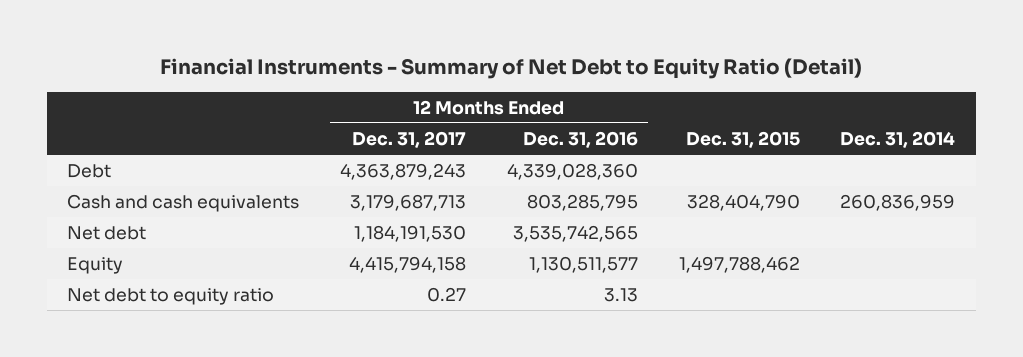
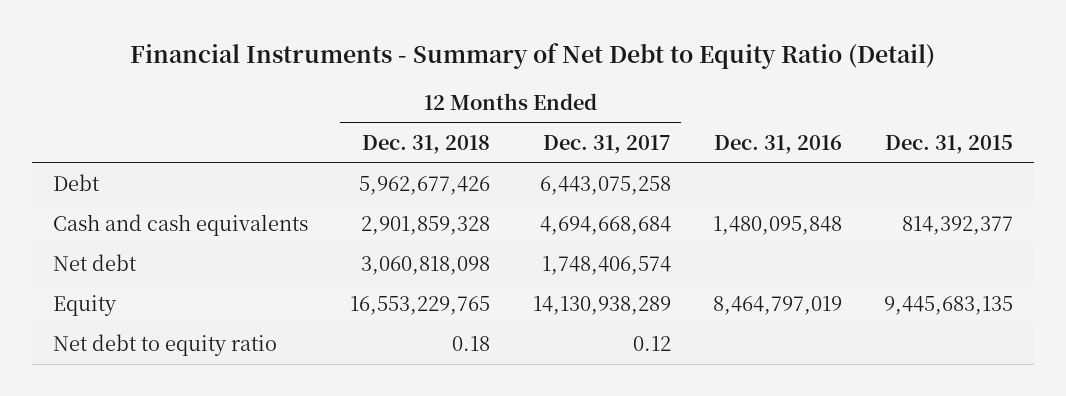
- | 12 Months Ended Dec. 31, 2017 | 12 Months Ended Dec. 31, 2016 | Dec. 31, 2015 | Dec. 31, 2014
+ | 12 Months Ended Dec. 31, 2018 | 12 Months Ended Dec. 31, 2017 | Dec. 31, 2016 | Dec. 31, 2015
- Debt | 4,363,879,243 | 4,339,028,360 | |
- Cash and cash equivalents | 3,179,687,713 | 803,285,795 | 328,404,790 | 260,836,959
- Net debt | 1,184,191,530 | 3,535,742,565 | |
- Equity | 4,415,794,158 | 1,130,511,577 | 1,497,788,462 |
- Net debt to equity ratio | 0.27 | 3.13 | |
+ Debt | 5,962,677,426 | 6,443,075,258 | |
+ Cash and cash equivalents | 2,901,859,328 | 4,694,668,684 | 1,480,095,848 | 814,392,377
+ Net debt | 3,060,818,098 | 1,748,406,574 | |
+ Equity | 16,553,229,765 | 14,130,938,289 | 8,464,797,019 | 9,445,683,135
+ Net debt to equity ratio | 0.18 | 0.12 | |

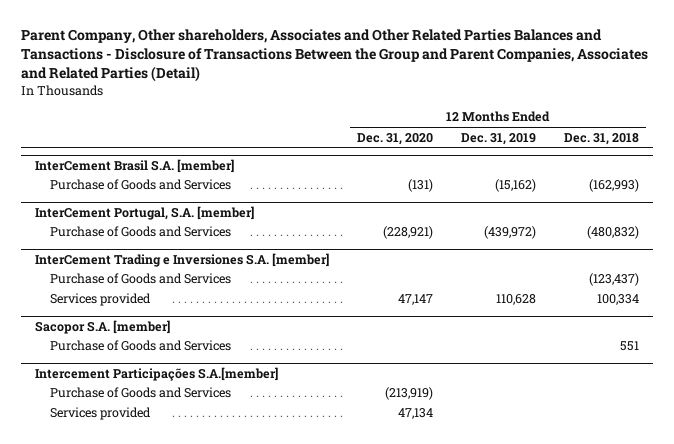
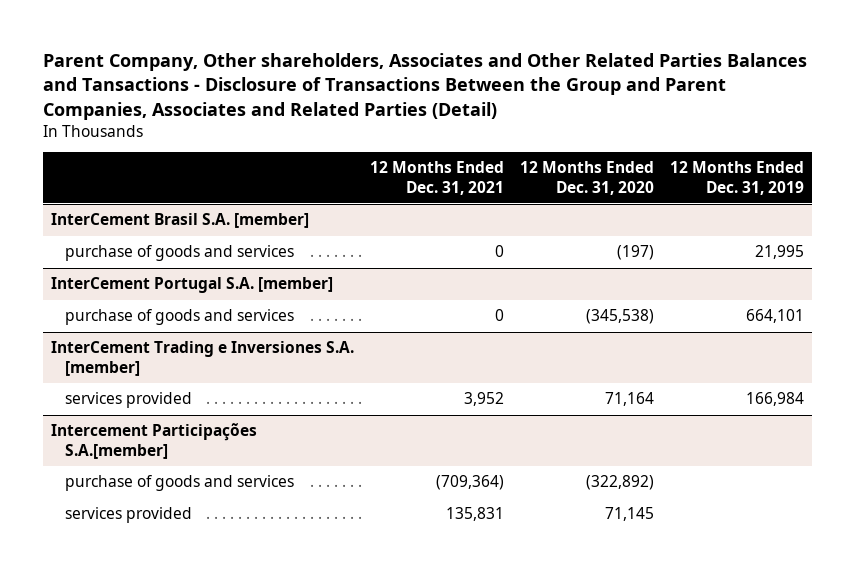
- | 12 Months Ended Dec. 31, 2020 | 12 Months Ended Dec. 31, 2019 | 12 Months Ended Dec. 31, 2018
+ | 12 Months Ended Dec. 31, 2021 | 12 Months Ended Dec. 31, 2020 | 12 Months Ended Dec. 31, 2019
@ InterCement Brasil S.A. [member]
- Purchase of Goods and Services | (131) | (15,162) | (162,993)
- InterCement Portugal, S.A. [member]
- Purchase of Goods and Services | (228,921) | (439,972) | (480,832)
@ InterCement Brasil S.A. [member]
+ purchase of goods and services | 0 | (197) | 21,995
+ InterCement Portugal S.A. [member]
+ purchase of goods and services | 0 | (345,538) | 664,101
@ InterCement Trading e Inversiones S.A. [member]
- Purchase of Goods and Services | | | (123,437)
- Services provided | 47,147 | 110,628 | 100,334
- Sacopor S.A. [member]
- Purchase of Goods and Services | | | 551
@ InterCement Trading e Inversiones S.A. [member]
+ services provided | 3,952 | 71,164 | 166,984
@ Intercement Participações S.A.[member]
- Purchase of Goods and Services | (213,919) | |
- Services provided | 47,134 | |
+ purchase of goods and services | (709,364) | (322,892) |
+ services provided | 135,831 | 71,145 |

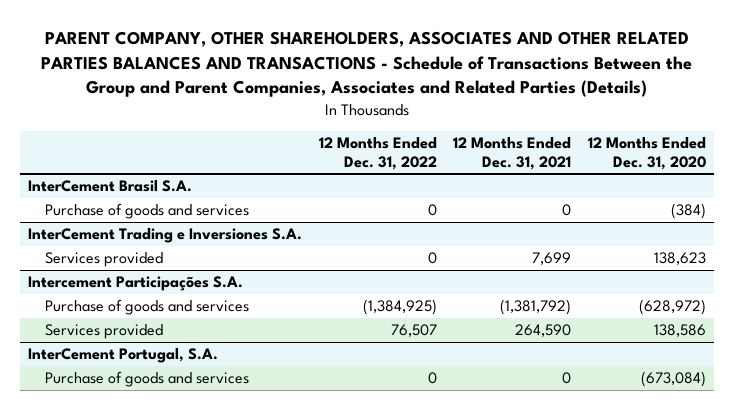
- Parent Company, Other shareholders, Associates and Other Related Parties Balances and Tansactions - Disclosure of Transactions Between the Group and Parent Companies, Associates and Related Parties (Detail)
+ PARENT COMPANY, OTHER SHAREHOLDERS, ASSOCIATES AND OTHER RELATED PARTIES BALANCES AND TRANSACTIONS - Schedule of Transactions Between the Group and Parent Companies, Associates and Related Parties (Details)
- | 12 Months Ended Dec. 31, 2021 | 12 Months Ended Dec. 31, 2020 | 12 Months Ended Dec. 31, 2019
+ | 12 Months Ended Dec. 31, 2022 | 12 Months Ended Dec. 31, 2021 | 12 Months Ended Dec. 31, 2020
- InterCement Brasil S.A. [member]
- purchase of goods and services | 0 | (197) | 21,995
- InterCement Portugal S.A. [member]
- purchase of goods and services | 0 | (345,538) | 664,101
- InterCement Trading e Inversiones S.A. [member]
- services provided | 3,952 | 71,164 | 166,984
- Intercement Participações S.A.[member]
- purchase of goods and services | (709,364) | (322,892) |
- services provided | 135,831 | 71,145 |
+ InterCement Brasil S.A.
+ Purchase of goods and services | 0 | 0 | (384)
+ InterCement Trading e Inversiones S.A.
+ Services provided | 0 | 7,699 | 138,623
+ Intercement Participações S.A.
+ Purchase of goods and services | (1,384,925) | (1,381,792) | (628,972)
+ Services provided | 76,507 | 264,590 | 138,586
+ InterCement Portugal, S.A.
+ Purchase of goods and services | 0 | 0 | (673,084)

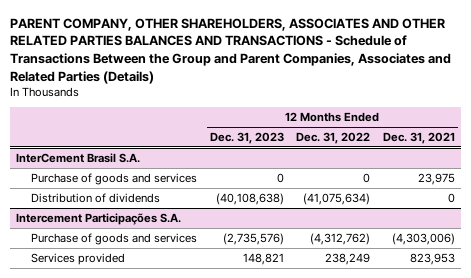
- | 12 Months Ended Dec. 31, 2022 | 12 Months Ended Dec. 31, 2021 | 12 Months Ended Dec. 31, 2020
+ | 12 Months Ended Dec. 31, 2023 | 12 Months Ended Dec. 31, 2022 | 12 Months Ended Dec. 31, 2021
@ InterCement Brasil S.A.
- Purchase of goods and services | 0 | 0 | (384)
- InterCement Trading e Inversiones S.A.
- Services provided | 0 | 7,699 | 138,623
@ InterCement Brasil S.A.
+ Purchase of goods and services | 0 | 0 | 23,975
+ Distribution of dividends | (40,108,638) | (41,075,634) | 0
@ Intercement Participações S.A.
- Purchase of goods and services | (1,384,925) | (1,381,792) | (628,972)
- Services provided | 76,507 | 264,590 | 138,586
- InterCement Portugal, S.A.
- Purchase of goods and services | 0 | 0 | (673,084)
@ Intercement Participações S.A.
+ Purchase of goods and services | (2,735,576) | (4,312,762) | (4,303,006)
+ Services provided | 148,821 | 238,249 | 823,953

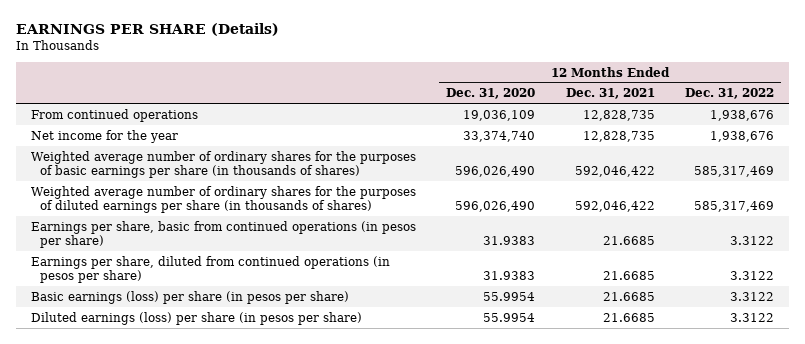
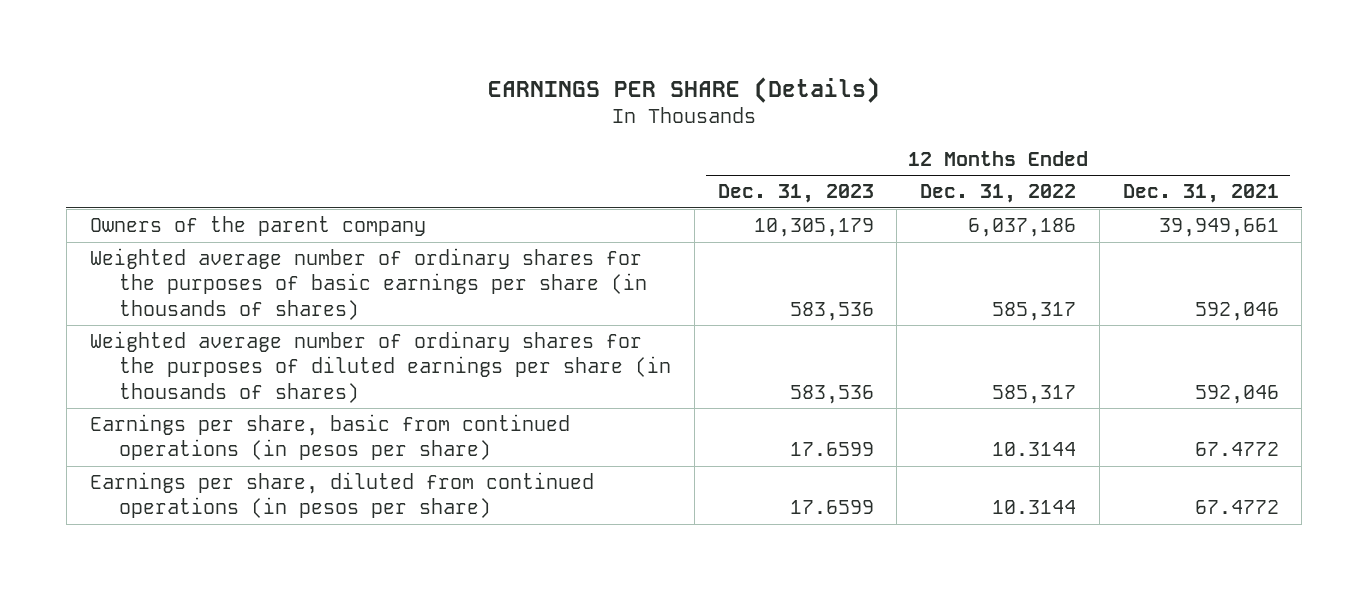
- | 12 Months Ended Dec. 31, 2020 | 12 Months Ended Dec. 31, 2021 | 12 Months Ended Dec. 31, 2022
+ | 12 Months Ended Dec. 31, 2023 | 12 Months Ended Dec. 31, 2022 | 12 Months Ended Dec. 31, 2021
- From continued operations | 19,036,109 | 12,828,735 | 1,938,676
- Net income for the year | 33,374,740 | 12,828,735 | 1,938,676
- Weighted average number of ordinary shares for the purposes of basic earnings per share (in thousands of shares) | 596,026,490 | 592,046,422 | 585,317,469
- Weighted average number of ordinary shares for the purposes of diluted earnings per share (in thousands of shares) | 596,026,490 | 592,046,422 | 585,317,469
- Earnings per share, basic from continued operations (in pesos per share) | 31.9383 | 21.6685 | 3.3122
- Earnings per share, diluted from continued operations (in pesos per share) | 31.9383 | 21.6685 | 3.3122
- Basic earnings (loss) per share (in pesos per share) | 55.9954 | 21.6685 | 3.3122
- Diluted earnings (loss) per share (in pesos per share) | 55.9954 | 21.6685 | 3.3122
+ Owners of the parent company | 10,305,179 | 6,037,186 | 39,949,661
+ Weighted average number of ordinary shares for the purposes of basic earnings per share (in thousands of shares) | 583,536 | 585,317 | 592,046
+ Weighted average number of ordinary shares for the purposes of diluted earnings per share (in thousands of shares) | 583,536 | 585,317 | 592,046
+ Earnings per share, basic from continued operations (in pesos per share) | 17.6599 | 10.3144 | 67.4772
+ Earnings per share, diluted from continued operations (in pesos per share) | 17.6599 | 10.3144 | 67.4772

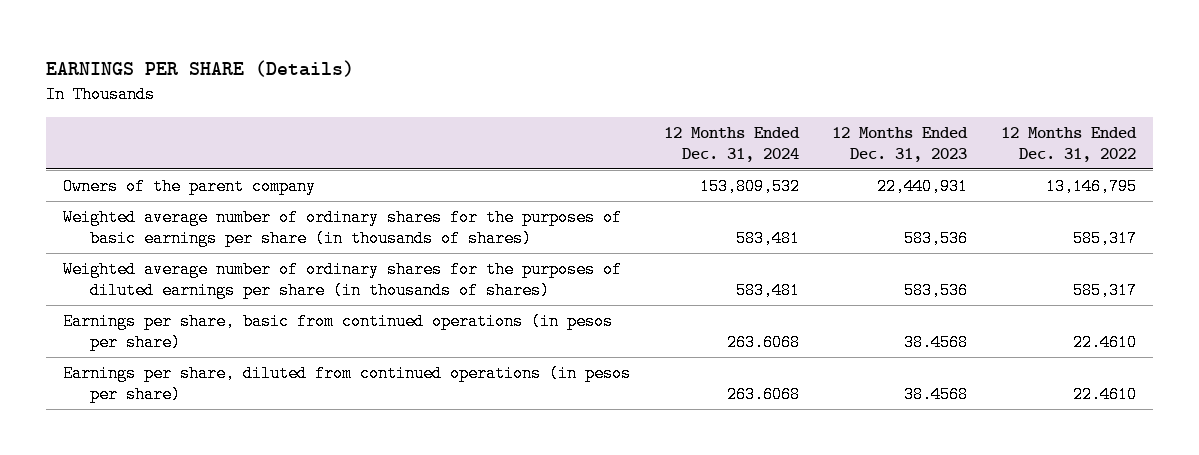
- | 12 Months Ended Dec. 31, 2023 | 12 Months Ended Dec. 31, 2022 | 12 Months Ended Dec. 31, 2021
+ | 12 Months Ended Dec. 31, 2024 | 12 Months Ended Dec. 31, 2023 | 12 Months Ended Dec. 31, 2022
- Owners of the parent company | 10,305,179 | 6,037,186 | 39,949,661
+ Owners of the parent company | 153,809,532 | 22,440,931 | 13,146,795
- Earnings per share, basic from continued operations (in pesos per share) | 17.6599 | 10.3144 | 67.4772
- Earnings per share, diluted from continued operations (in pesos per share) | 17.6599 | 10.3144 | 67.4772
+ Earnings per share, basic from continued operations (in pesos per share) | 263.6068 | 38.4568 | 22.4610
+ Earnings per share, diluted from continued operations (in pesos per share) | 263.6068 | 38.4568 | 22.4610

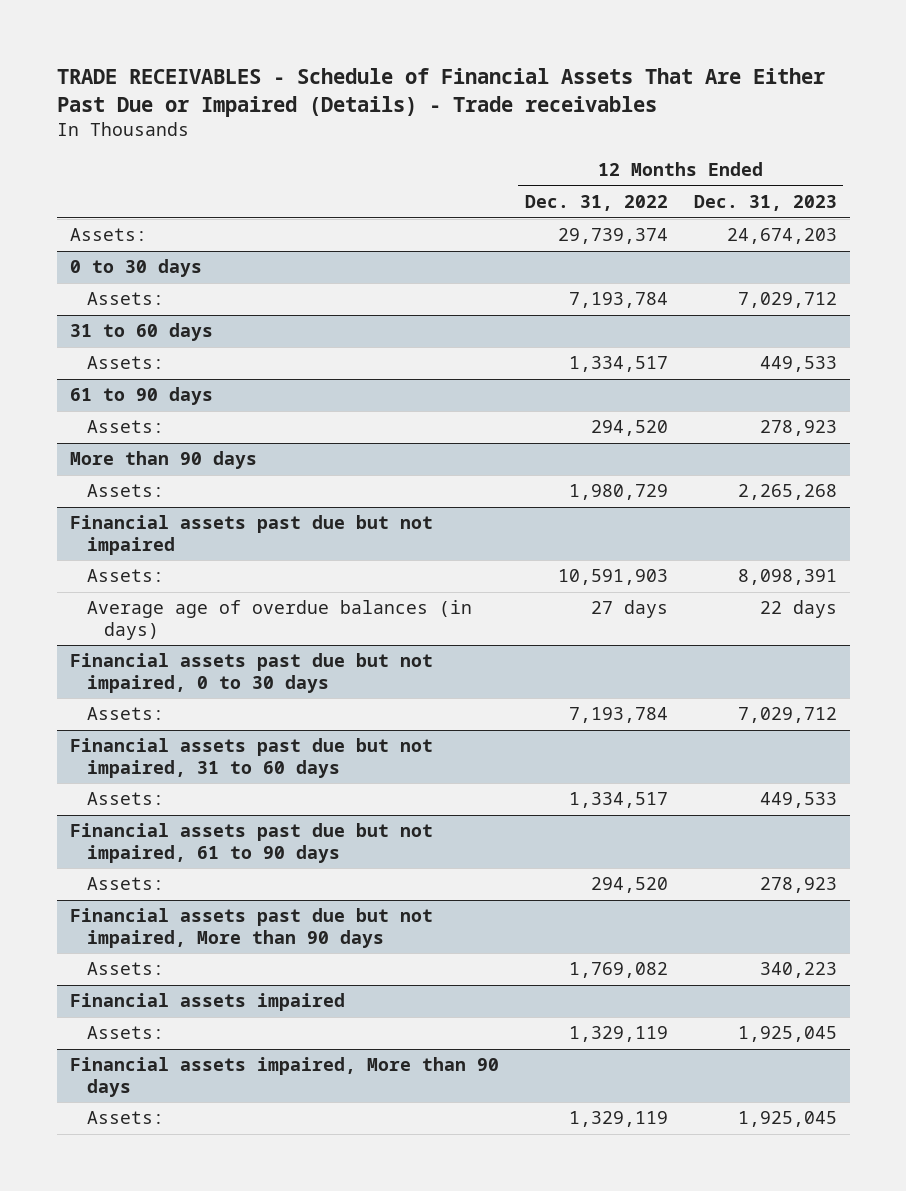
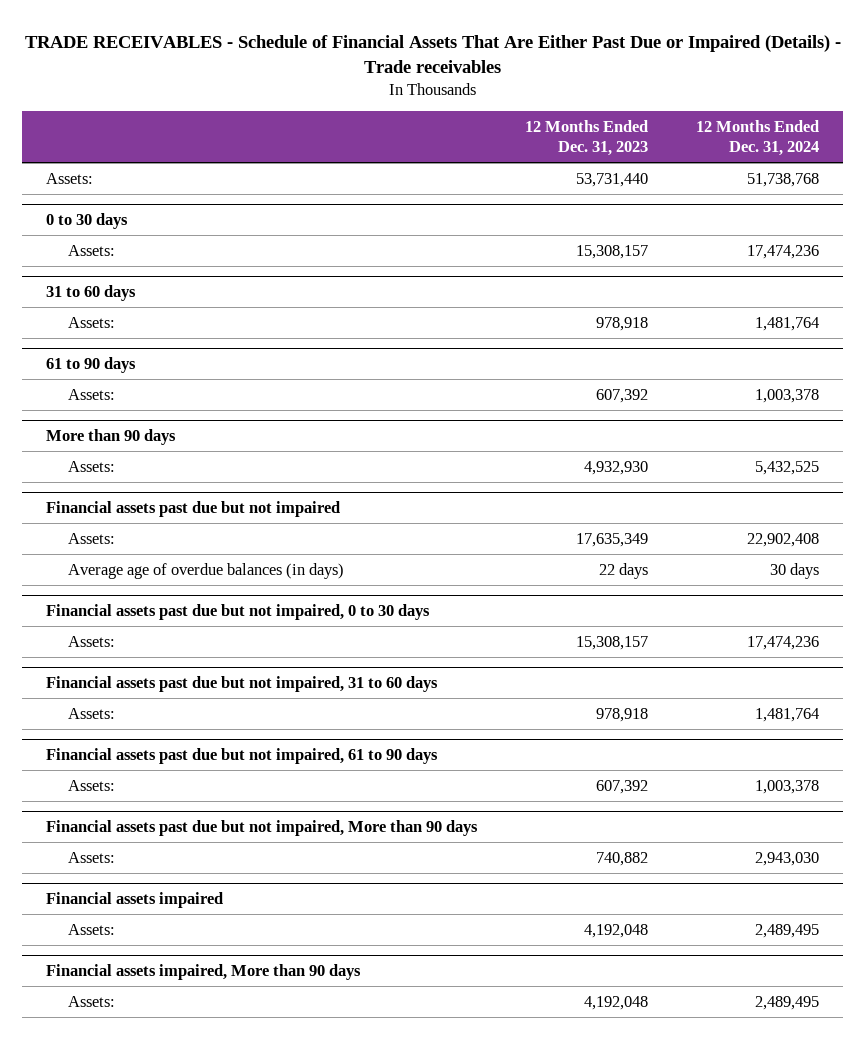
- | 12 Months Ended Dec. 31, 2022 | 12 Months Ended Dec. 31, 2023
+ | 12 Months Ended Dec. 31, 2023 | 12 Months Ended Dec. 31, 2024
- Assets: | 29,739,374 | 24,674,203
+ Assets: | 53,731,440 | 51,738,768
@ 0 to 30 days
- Assets: | 7,193,784 | 7,029,712
+ Assets: | 15,308,157 | 17,474,236
@ 31 to 60 days
- Assets: | 1,334,517 | 449,533
+ Assets: | 978,918 | 1,481,764
@ 61 to 90 days
- Assets: | 294,520 | 278,923
+ Assets: | 607,392 | 1,003,378
@ More than 90 days
- Assets: | 1,980,729 | 2,265,268
+ Assets: | 4,932,930 | 5,432,525
@ Financial assets past due but not impaired
- Assets: | 10,591,903 | 8,098,391
+ Assets: | 17,635,349 | 22,902,408
@ Financial assets past due but not impaired, 0 to 30 days
- Assets: | 7,193,784 | 7,029,712
+ Assets: | 15,308,157 | 17,474,236
@ Financial assets past due but not impaired, 31 to 60 days
- Assets: | 1,334,517 | 449,533
+ Assets: | 978,918 | 1,481,764
@ Financial assets past due but not impaired, 61 to 90 days
- Assets: | 294,520 | 278,923
+ Assets: | 607,392 | 1,003,378
@ Financial assets past due but not impaired, More than 90 days
- Assets: | 1,769,082 | 340,223
+ Assets: | 740,882 | 2,943,030
@ Financial assets impaired
- Assets: | 1,329,119 | 1,925,045
+ Assets: | 4,192,048 | 2,489,495
@ Financial assets impaired, More than 90 days
- Assets: | 1,329,119 | 1,925,045
+ Assets: | 4,192,048 | 2,489,495

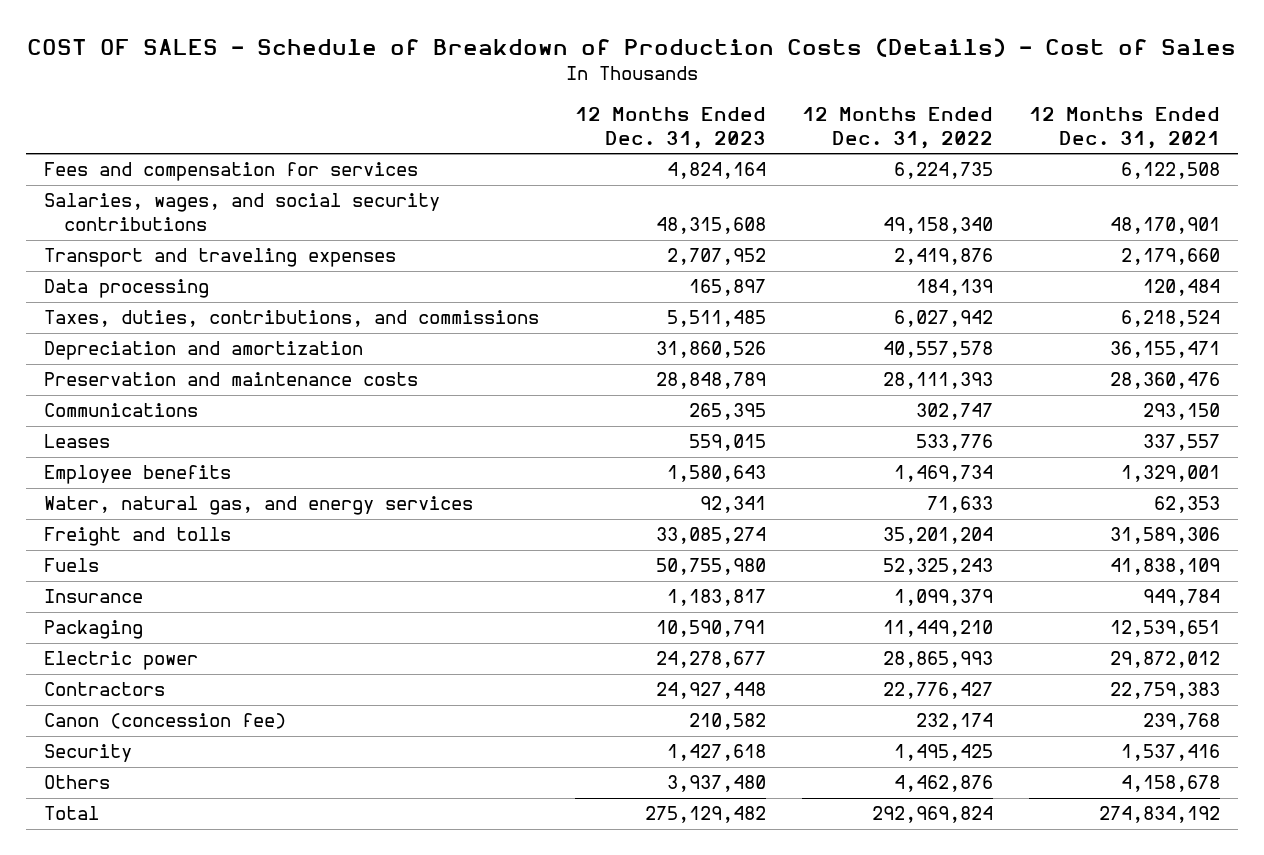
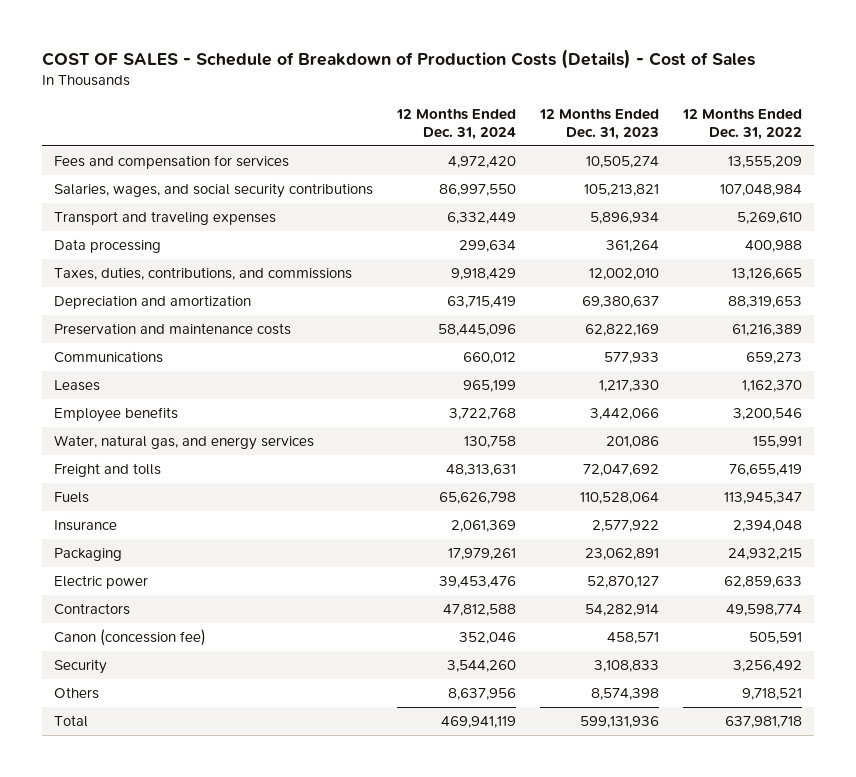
- | 12 Months Ended Dec. 31, 2023 | 12 Months Ended Dec. 31, 2022 | 12 Months Ended Dec. 31, 2021
+ | 12 Months Ended Dec. 31, 2024 | 12 Months Ended Dec. 31, 2023 | 12 Months Ended Dec. 31, 2022
- Fees and compensation for services | 4,824,164 | 6,224,735 | 6,122,508
- Salaries, wages, and social security contributions | 48,315,608 | 49,158,340 | 48,170,901
- Transport and traveling expenses | 2,707,952 | 2,419,876 | 2,179,660
- Data processing | 165,897 | 184,139 | 120,484
- Taxes, duties, contributions, and commissions | 5,511,485 | 6,027,942 | 6,218,524
- Depreciation and amortization | 31,860,526 | 40,557,578 | 36,155,471
- Preservation and maintenance costs | 28,848,789 | 28,111,393 | 28,360,476
- Communications | 265,395 | 302,747 | 293,150
- Leases | 559,015 | 533,776 | 337,557
- Employee benefits | 1,580,643 | 1,469,734 | 1,329,001
- Water, natural gas, and energy services | 92,341 | 71,633 | 62,353
- Freight and tolls | 33,085,274 | 35,201,204 | 31,589,306
- Fuels | 50,755,980 | 52,325,243 | 41,838,109
- Insurance | 1,183,817 | 1,099,379 | 949,784
- Packaging | 10,590,791 | 11,449,210 | 12,539,651
- Electric power | 24,278,677 | 28,865,993 | 29,872,012
- Contractors | 24,927,448 | 22,776,427 | 22,759,383
- Canon (concession fee) | 210,582 | 232,174 | 239,768
- Security | 1,427,618 | 1,495,425 | 1,537,416
- Others | 3,937,480 | 4,462,876 | 4,158,678
- Total | 275,129,482 | 292,969,824 | 274,834,192
+ Fees and compensation for services | 4,972,420 | 10,505,274 | 13,555,209
+ Salaries, wages, and social security contributions | 86,997,550 | 105,213,821 | 107,048,984
+ Transport and traveling expenses | 6,332,449 | 5,896,934 | 5,269,610
+ Data processing | 299,634 | 361,264 | 400,988
+ Taxes, duties, contributions, and commissions | 9,918,429 | 12,002,010 | 13,126,665
+ Depreciation and amortization | 63,715,419 | 69,380,637 | 88,319,653
+ Preservation and maintenance costs | 58,445,096 | 62,822,169 | 61,216,389
+ Communications | 660,012 | 577,933 | 659,273
+ Leases | 965,199 | 1,217,330 | 1,162,370
+ Employee benefits | 3,722,768 | 3,442,066 | 3,200,546
+ Water, natural gas, and energy services | 130,758 | 201,086 | 155,991
+ Freight and tolls | 48,313,631 | 72,047,692 | 76,655,419
+ Fuels | 65,626,798 | 110,528,064 | 113,945,347
+ Insurance | 2,061,369 | 2,577,922 | 2,394,048
+ Packaging | 17,979,261 | 23,062,891 | 24,932,215
+ Electric power | 39,453,476 | 52,870,127 | 62,859,633
+ Contractors | 47,812,588 | 54,282,914 | 49,598,774
+ Canon (concession fee) | 352,046 | 458,571 | 505,591
+ Security | 3,544,260 | 3,108,833 | 3,256,492
+ Others | 8,637,956 | 8,574,398 | 9,718,521
+ Total | 469,941,119 | 599,131,936 | 637,981,718

